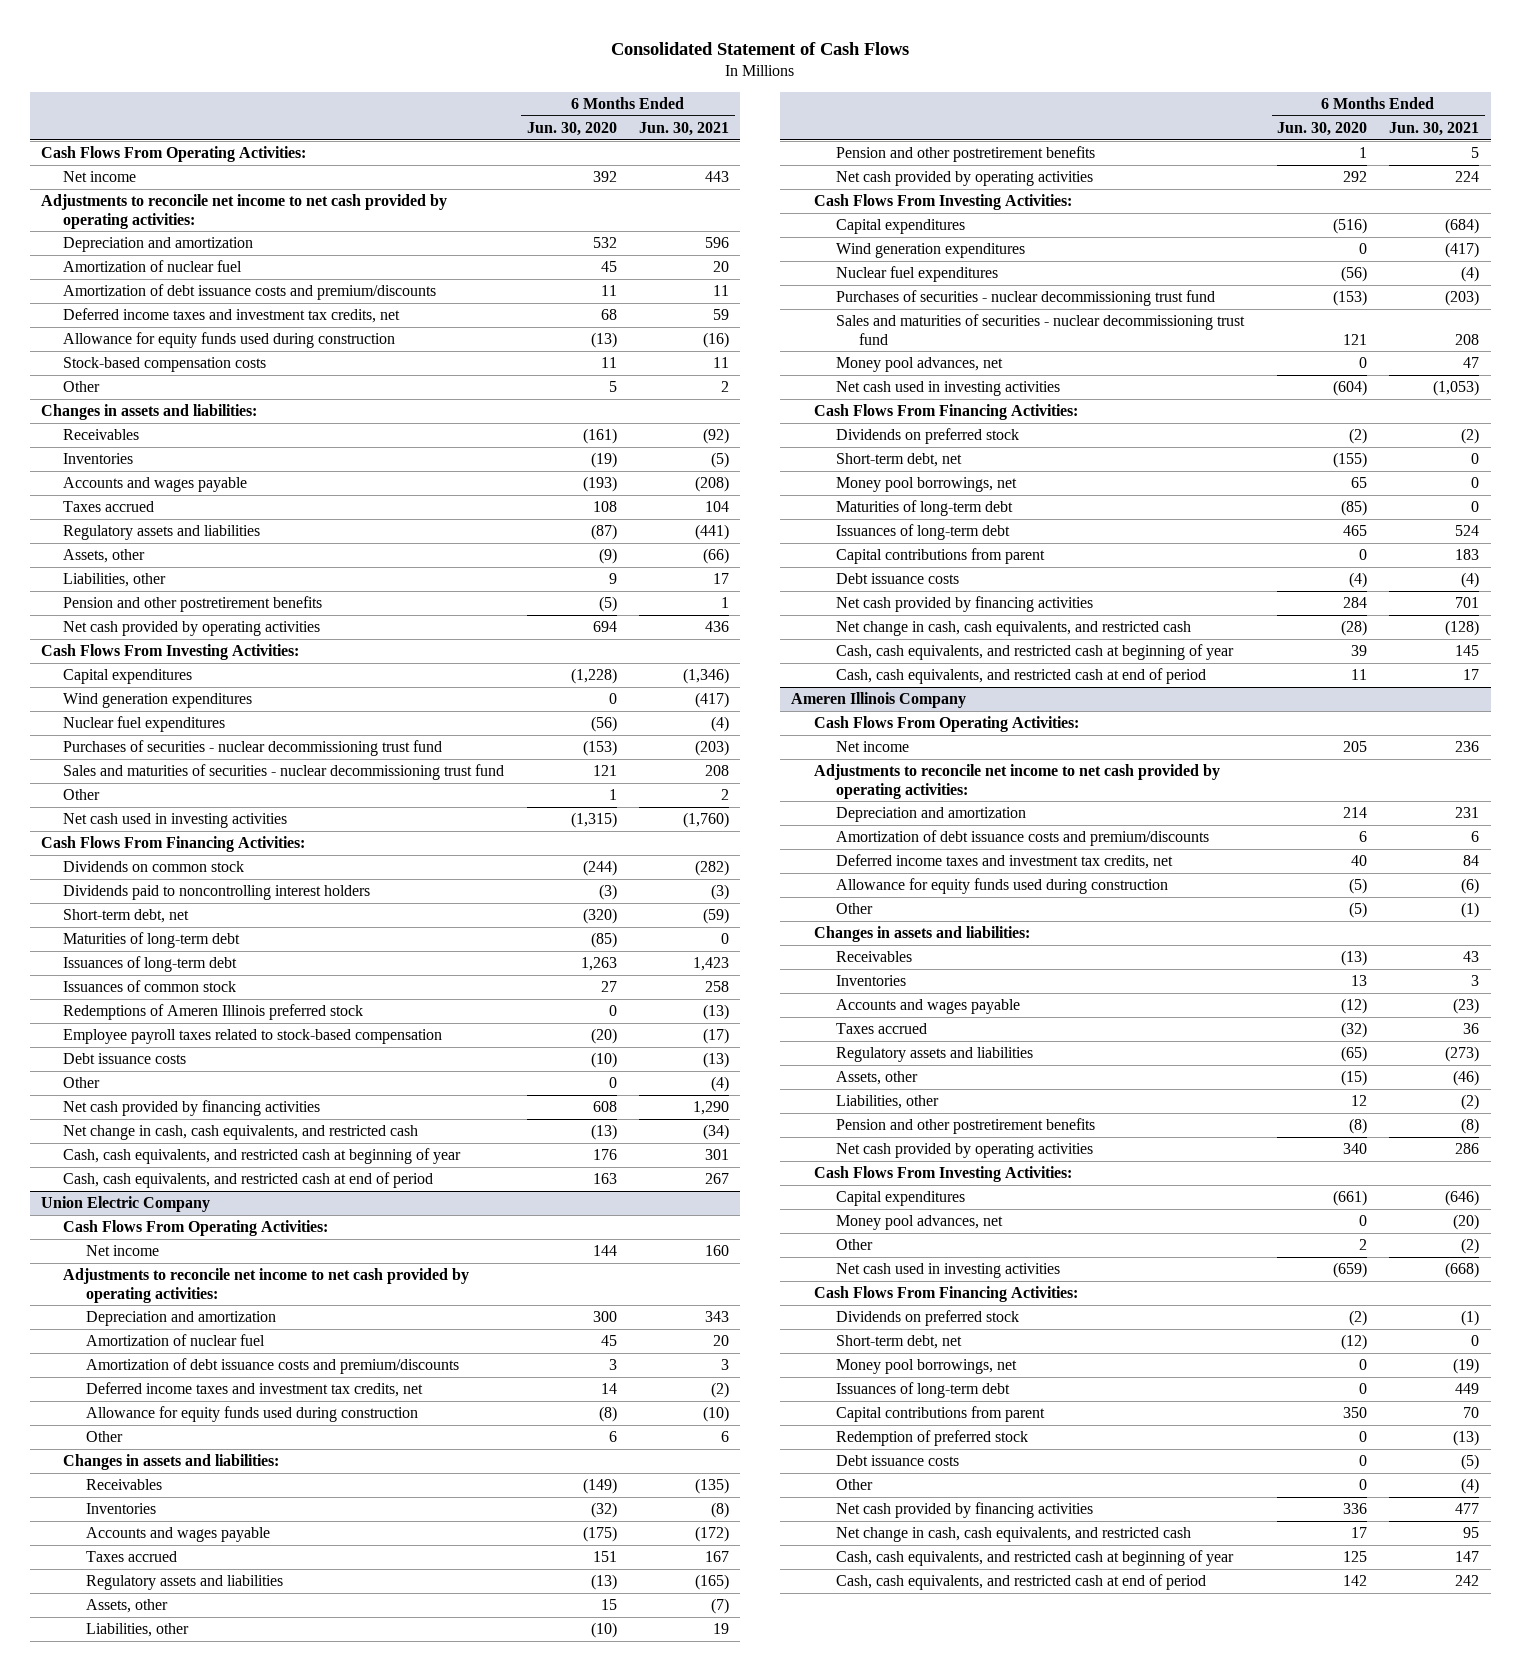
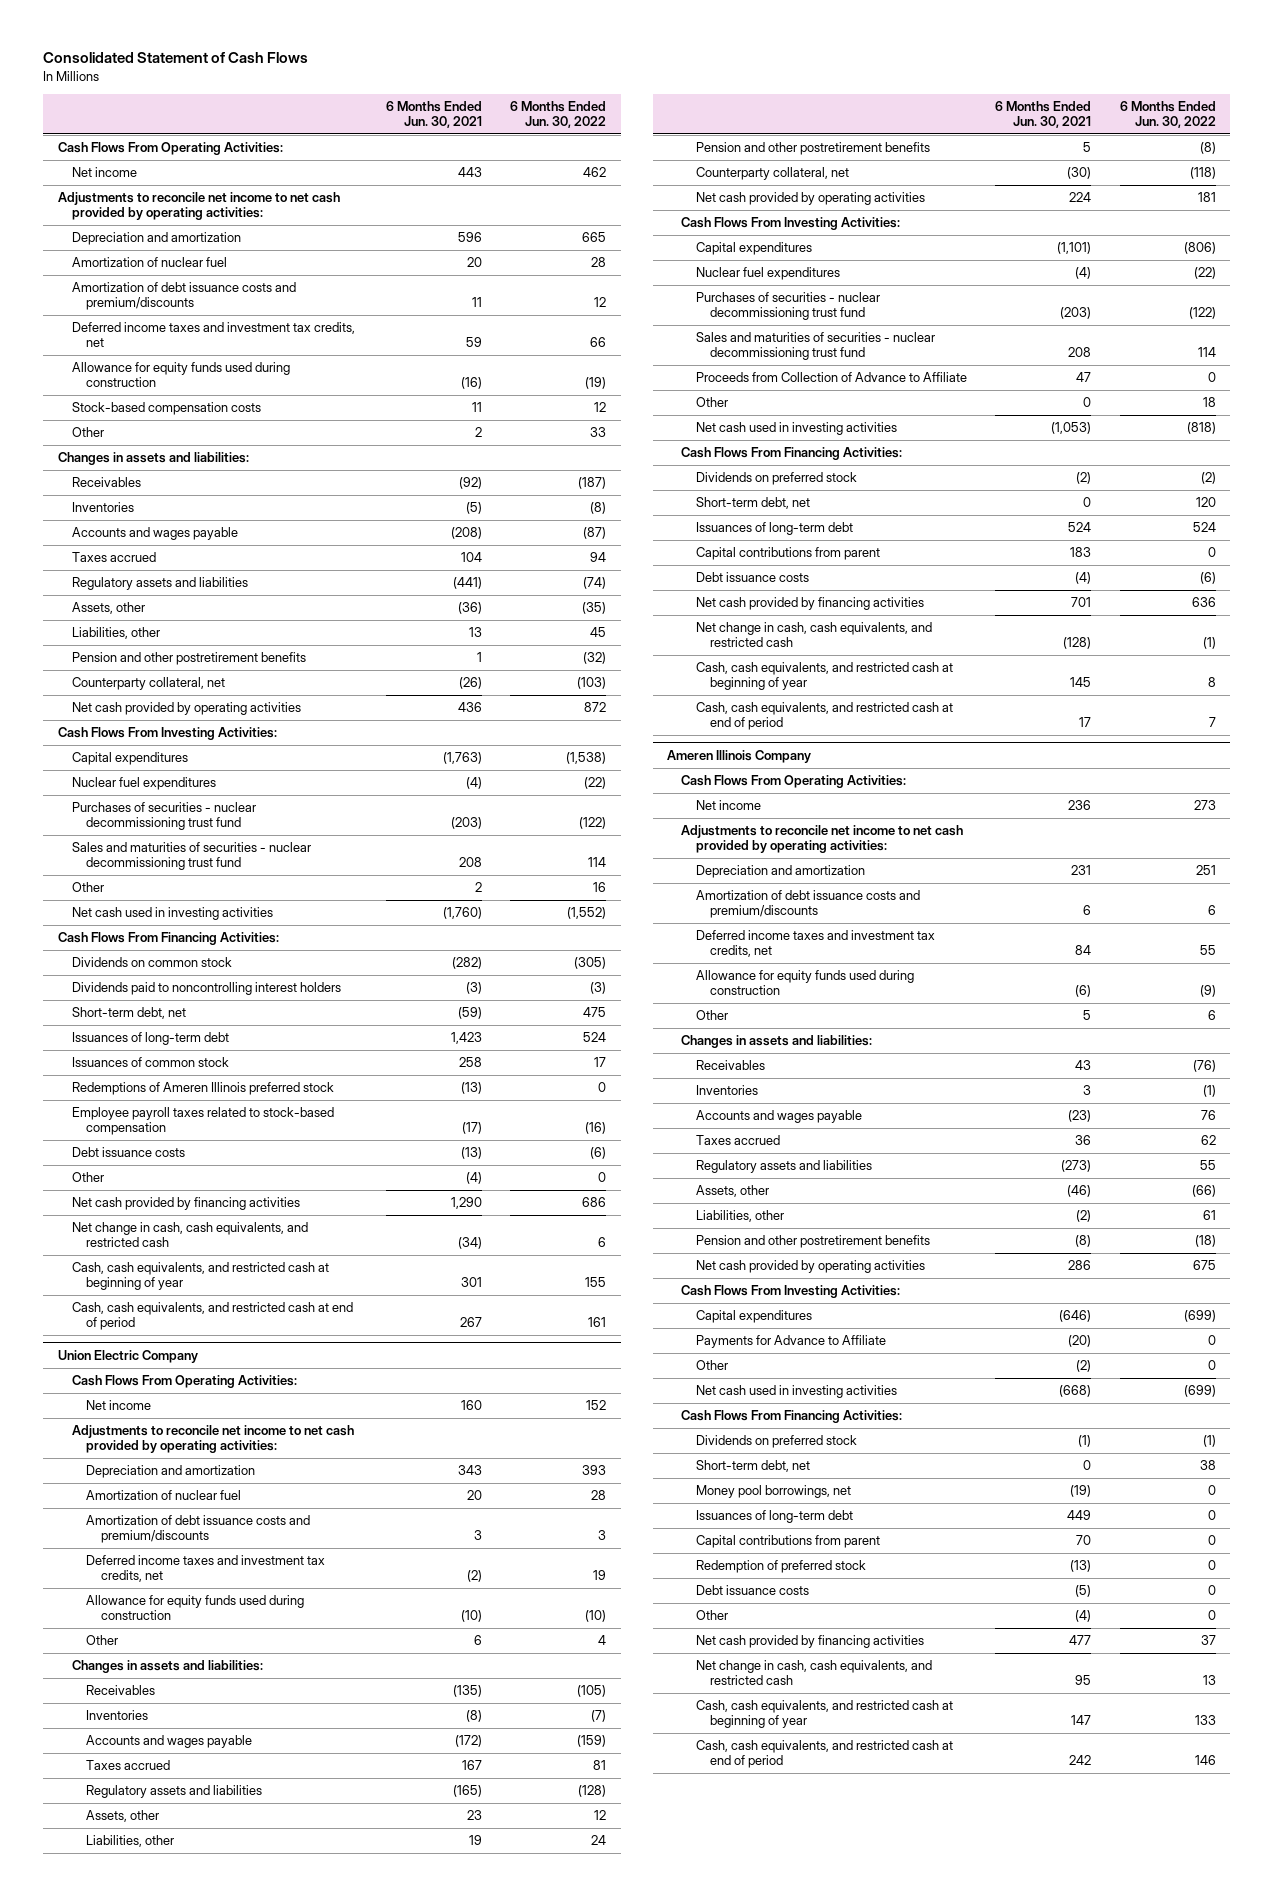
- | 6 Months Ended Jun. 30, 2020 | 6 Months Ended Jun. 30, 2021
+ | 6 Months Ended Jun. 30, 2021 | 6 Months Ended Jun. 30, 2022
- Assets, other | (9) | (66)
- Liabilities, other | 9 | 17
+ Assets, other | (36) | (35)
+ Liabilities, other | 13 | 45
+ Counterparty collateral, net | (26) | (103)
- Capital expenditures | (1,228) | (1,346)
- Wind generation expenditures | 0 | (417)
+ Capital expenditures | (1,763) | (1,538)
- Maturities of long-term debt | (85) | 0
@ Union Electric Company
- Assets, other | 15 | (7)
+ Assets, other | 23 | 12
+ Counterparty collateral, net | (30) | (118)
- Capital expenditures | (516) | (684)
- Wind generation expenditures | 0 | (417)
+ Capital expenditures | (1,101) | (806)
- Money pool advances, net | 0 | 47
+ Proceeds from Collection of Advance to Affiliate | 47 | 0
+ Other | 0 | 18
- Money pool borrowings, net | 65 | 0
- Maturities of long-term debt | (85) | 0
@ Ameren Illinois Company
- Other | (5) | (1)
+ Other | 5 | 6
- Money pool advances, net | 0 | (20)
+ Payments for Advance to Affiliate | (20) | 0

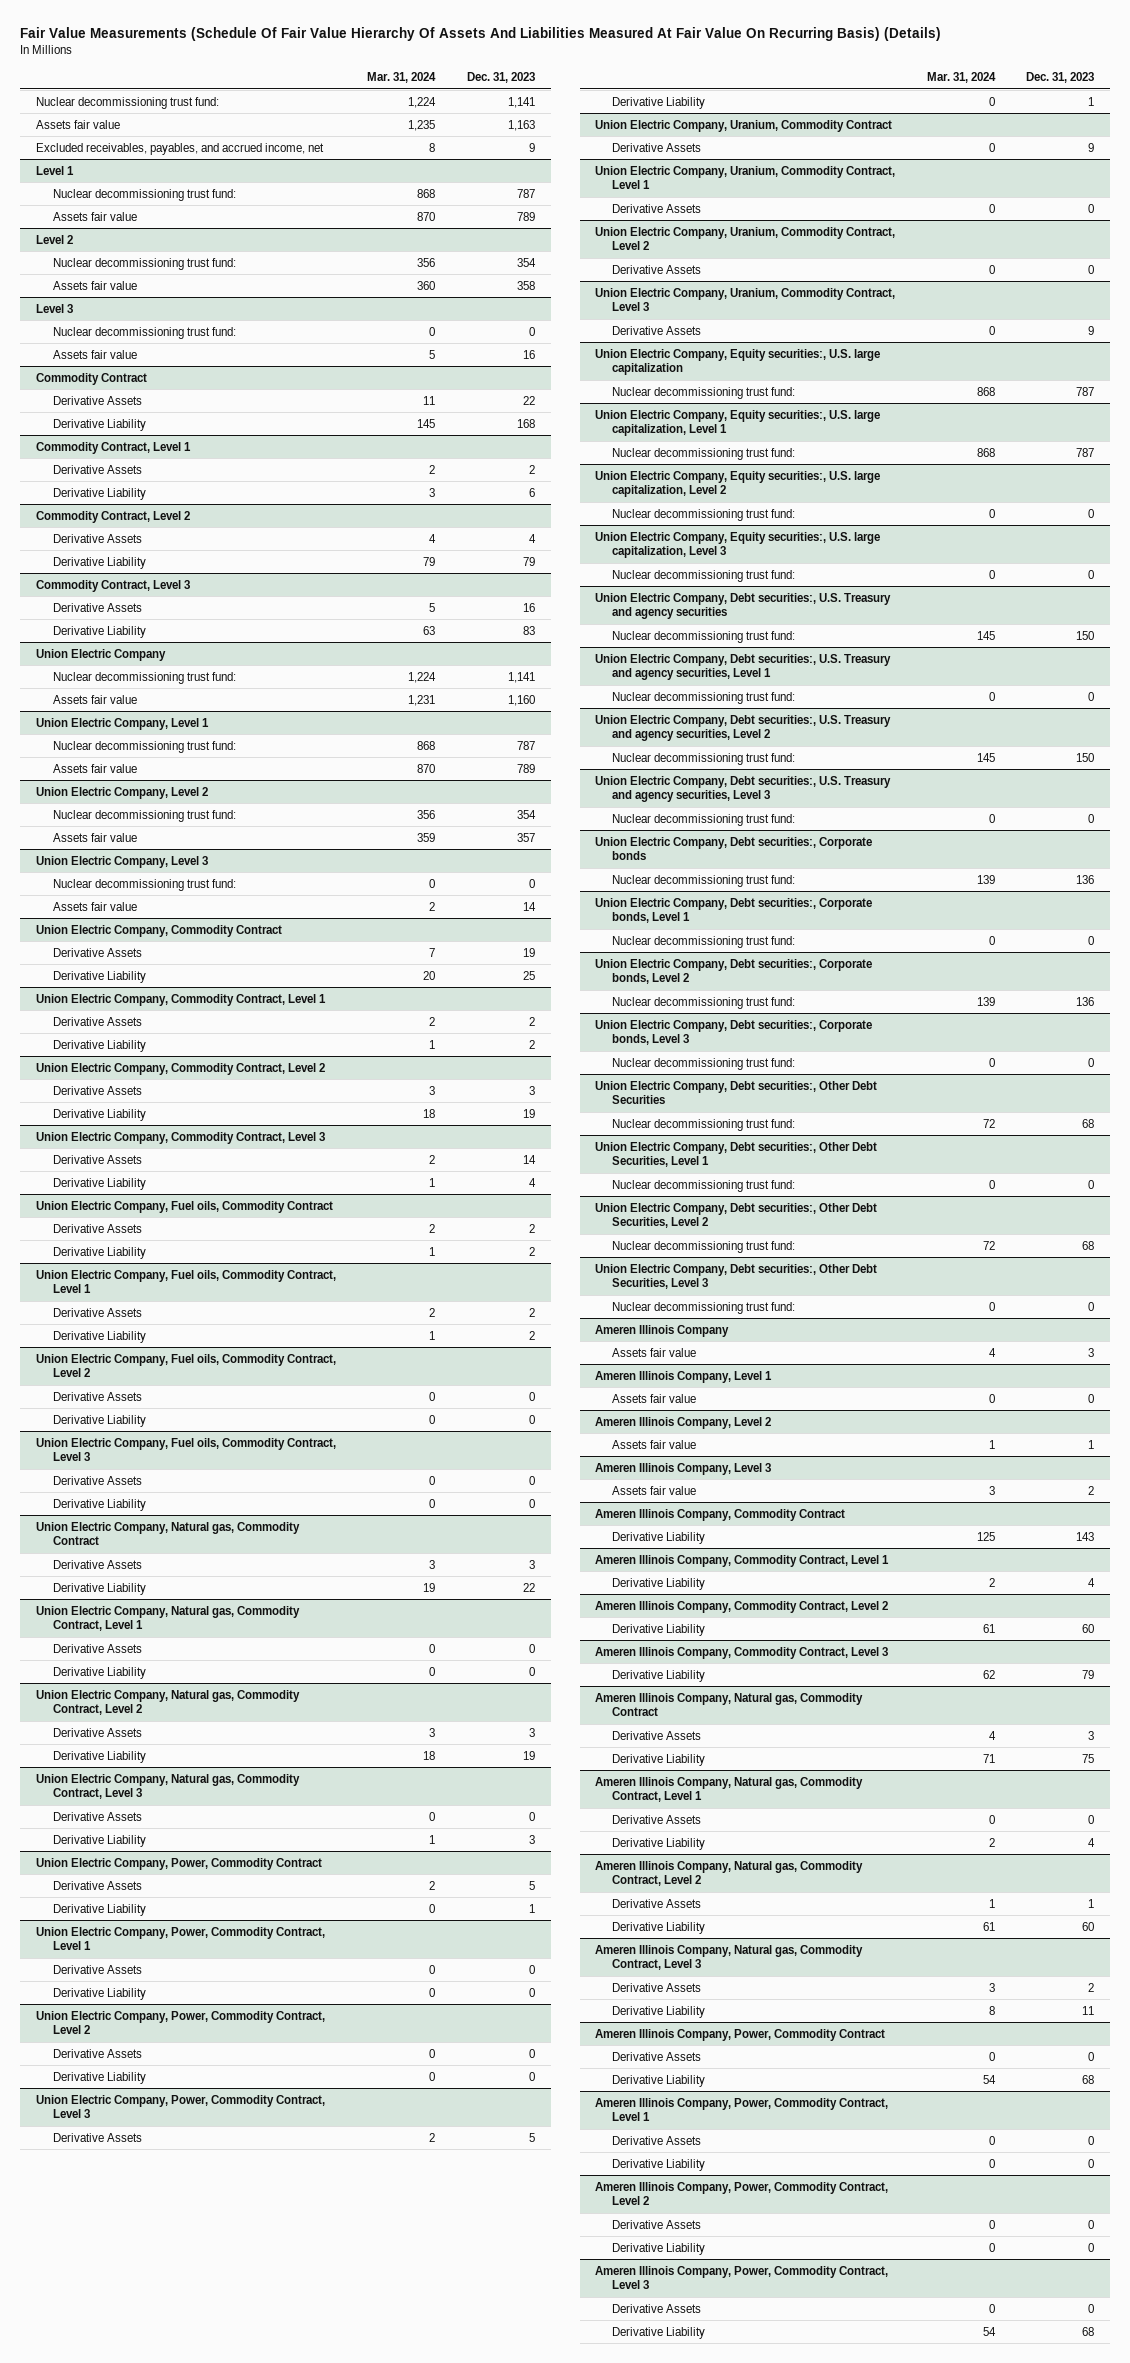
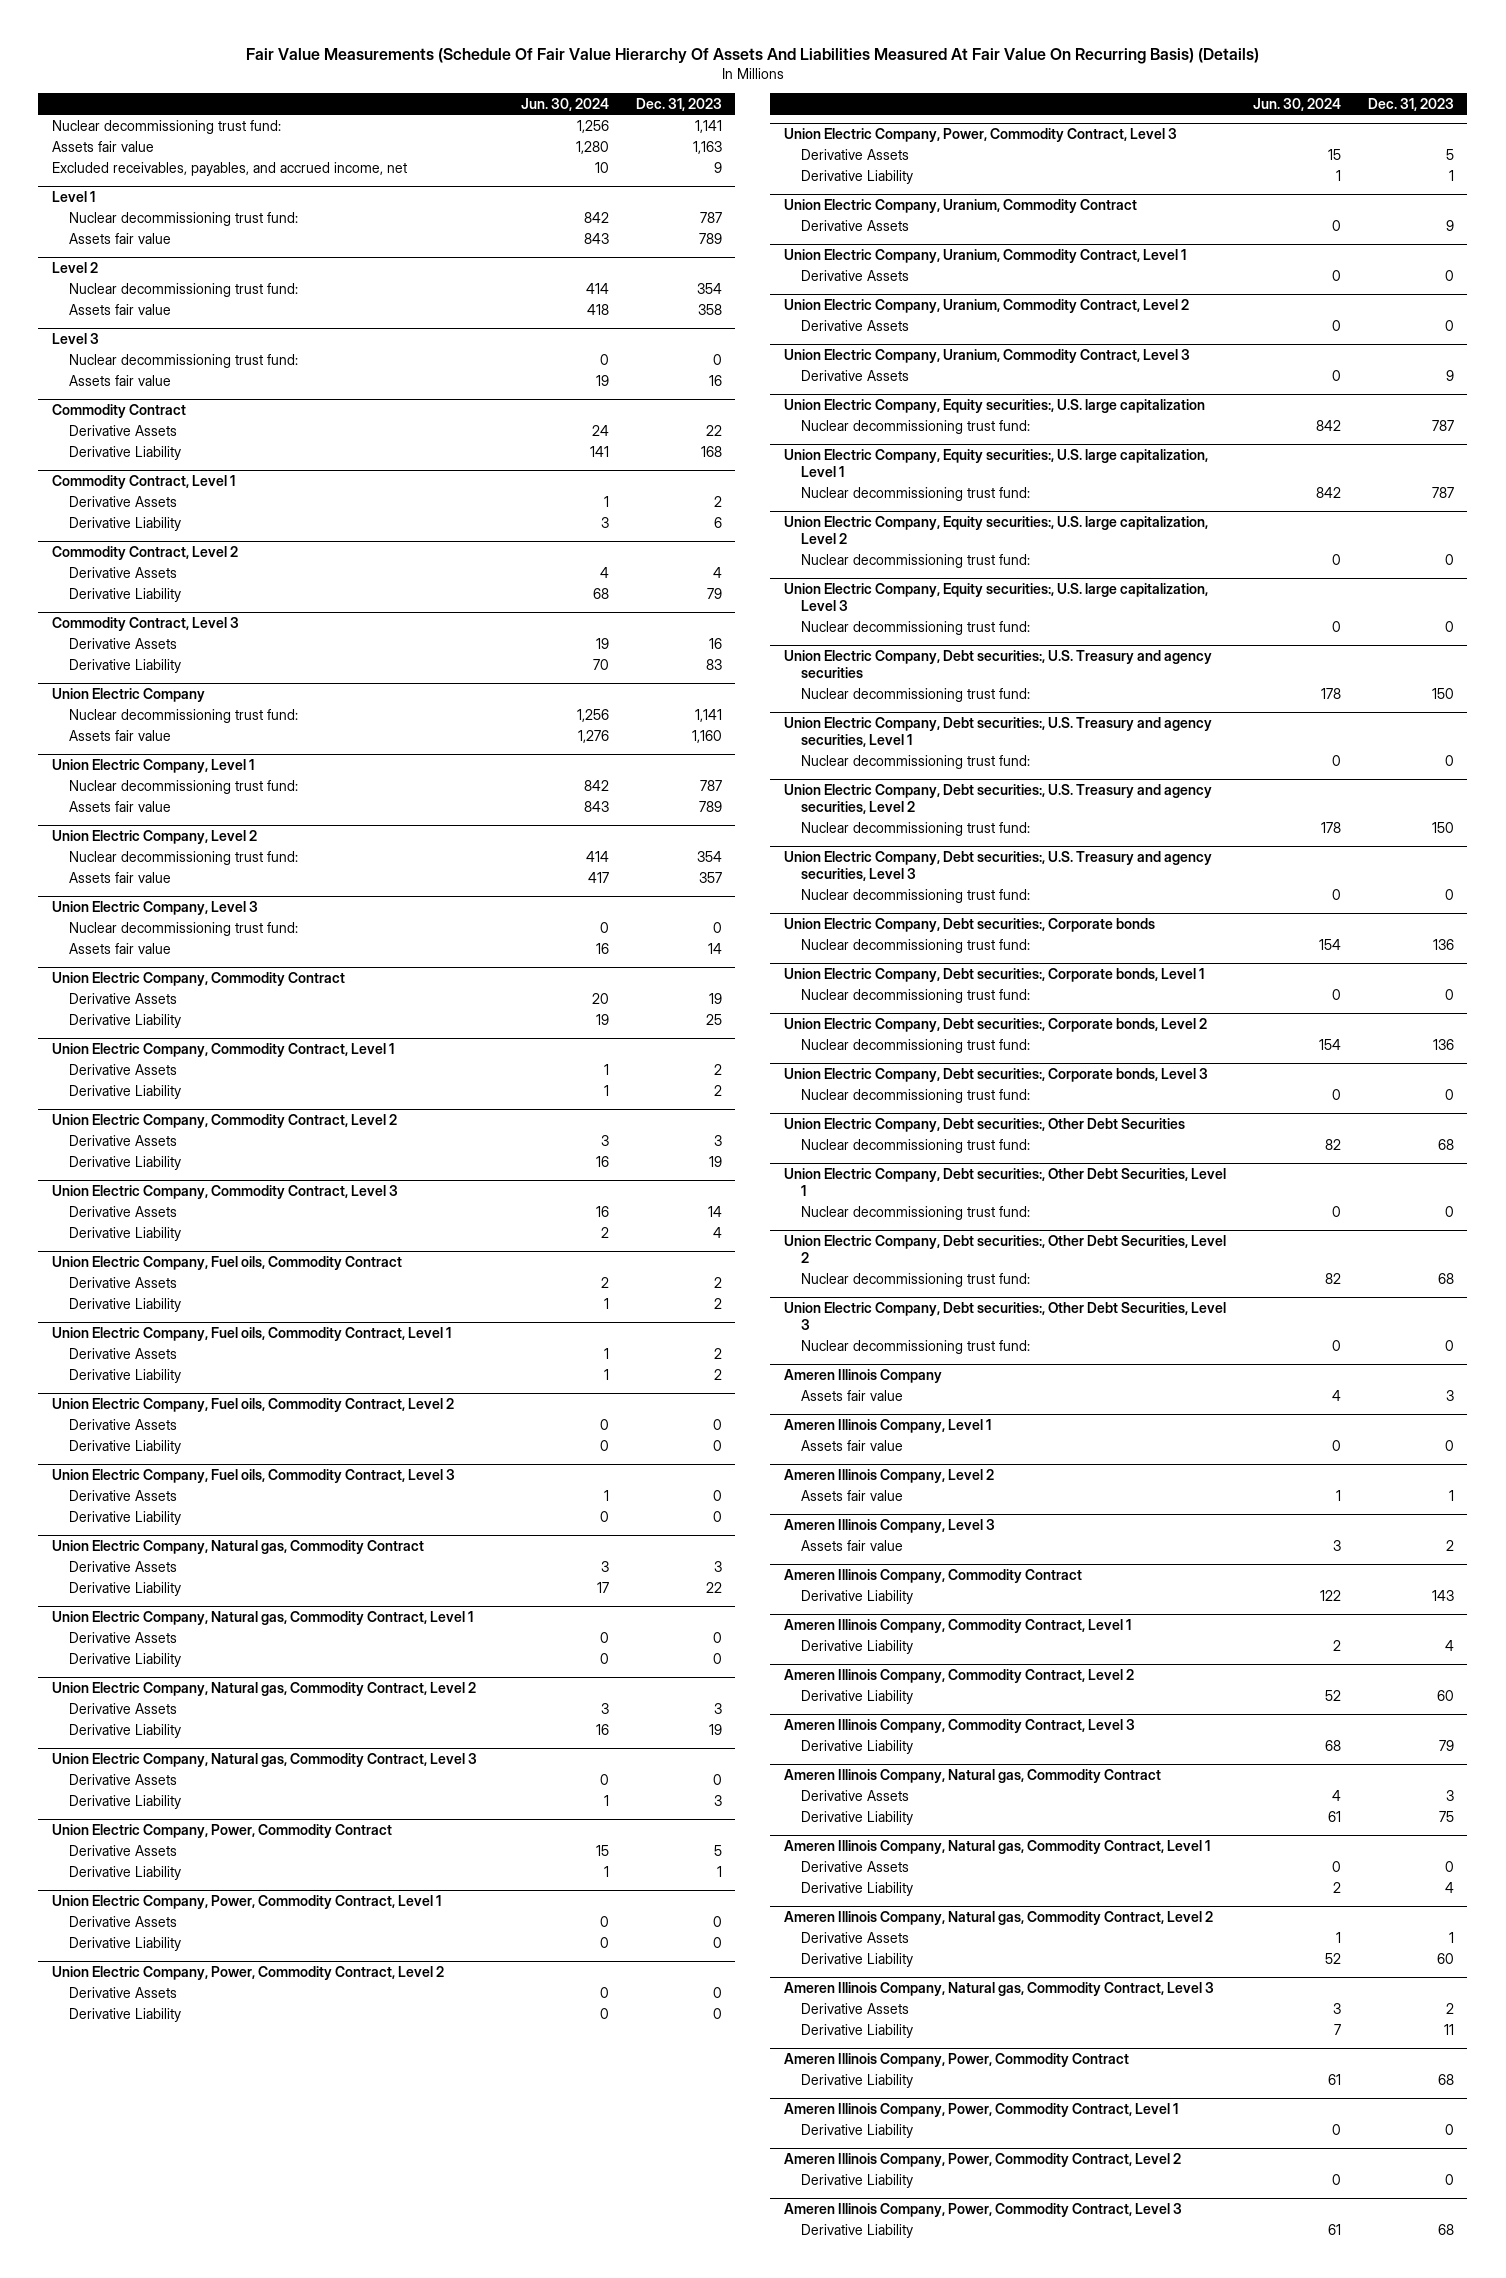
- | Mar. 31, 2024 | Dec. 31, 2023
+ | Jun. 30, 2024 | Dec. 31, 2023
@ Ameren Illinois Company, Power, Commodity Contract
- Derivative Assets | 0 | 0
@ Ameren Illinois Company, Power, Commodity Contract, Level 1
- Derivative Assets | 0 | 0
@ Ameren Illinois Company, Power, Commodity Contract, Level 2
- Derivative Assets | 0 | 0
@ Ameren Illinois Company, Power, Commodity Contract, Level 3
- Derivative Assets | 0 | 0

